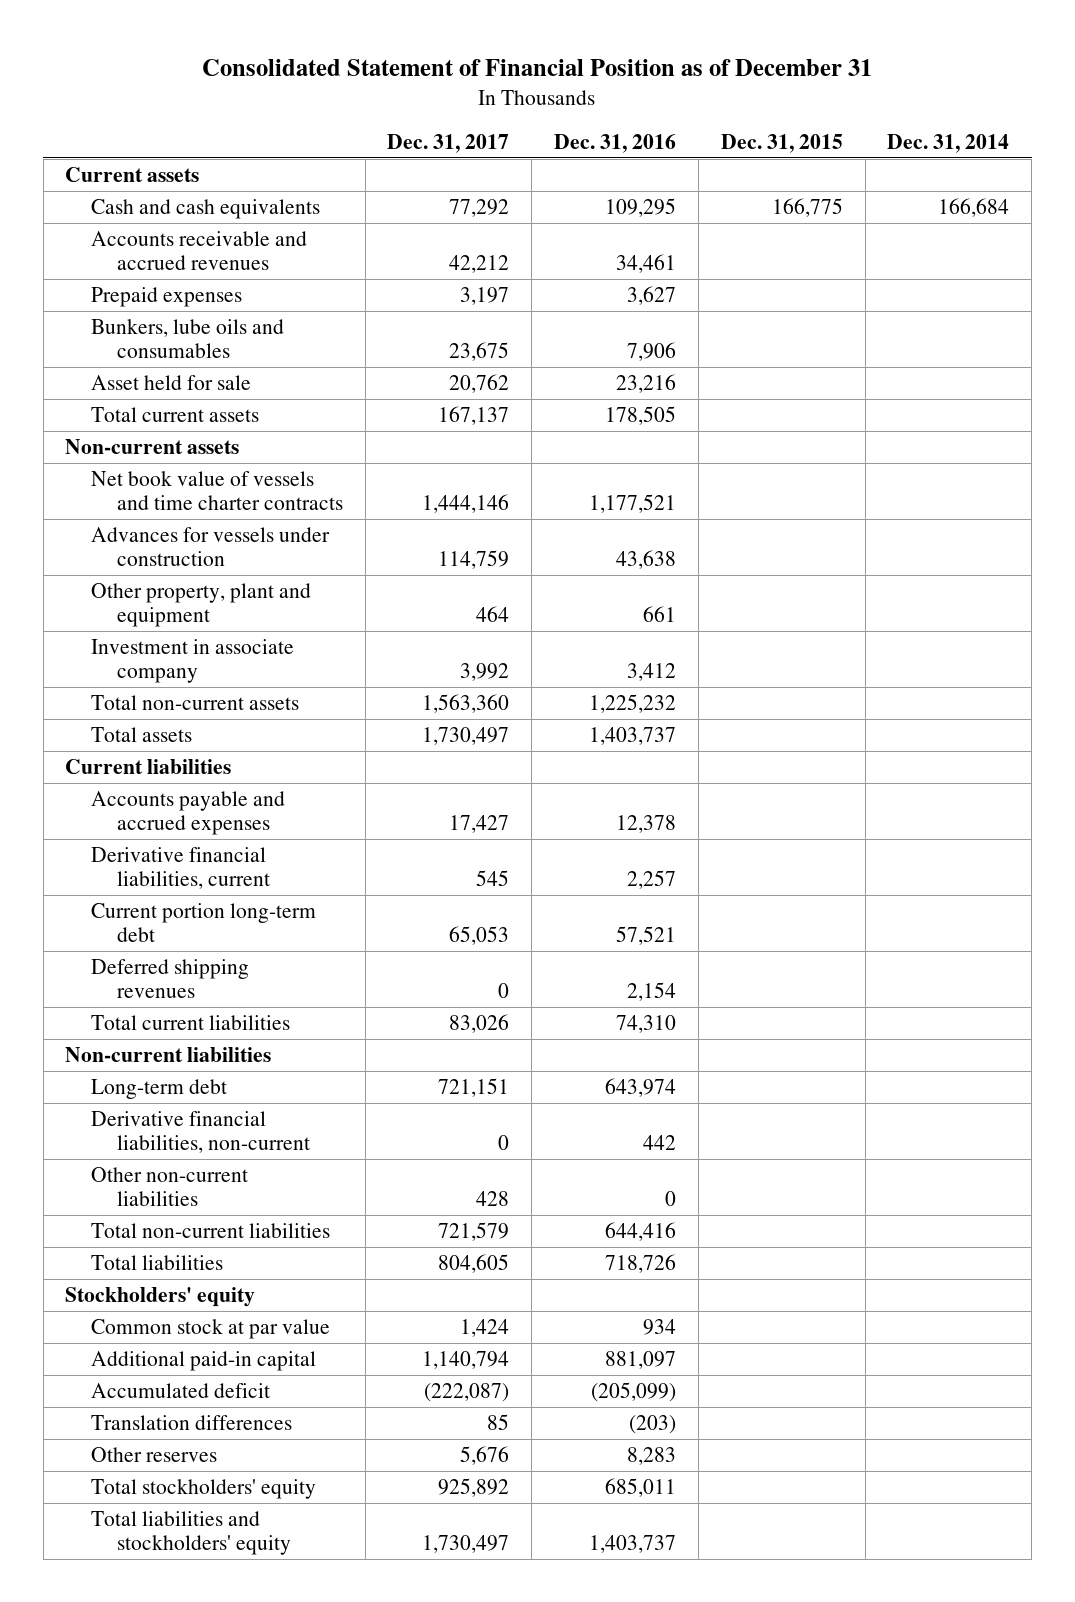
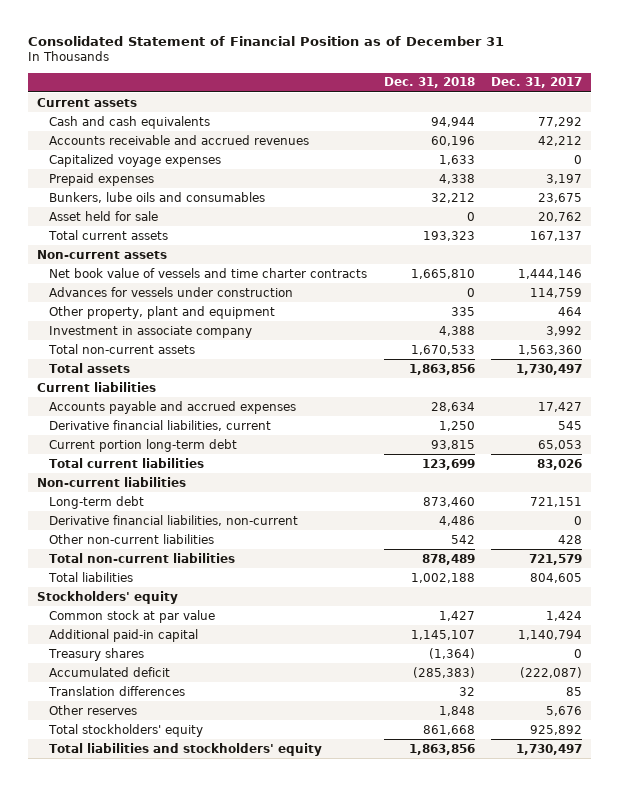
- | Dec. 31, 2017 | Dec. 31, 2016 | Dec. 31, 2015 | Dec. 31, 2014
+ | Dec. 31, 2018 | Dec. 31, 2017
+ Capitalized voyage expenses | 1,633 | 0
- Deferred shipping revenues | 0 | 2,154 | |
+ Treasury shares | (1,364) | 0

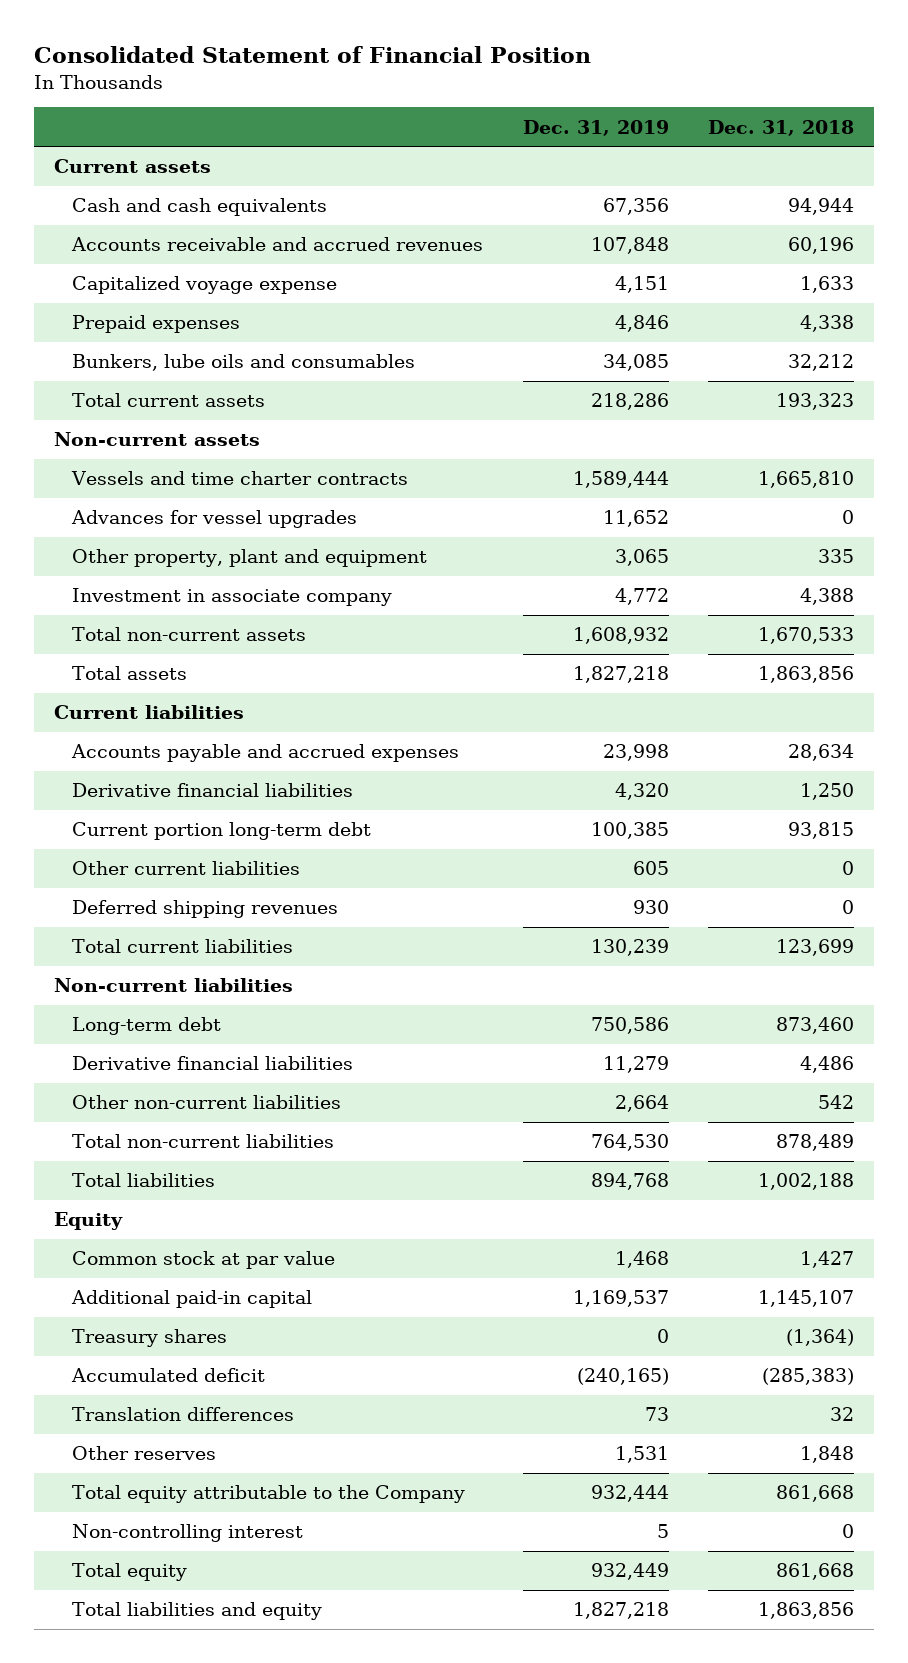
- Consolidated Statement of Financial Position as of December 31
+ Consolidated Statement of Financial Position
- | Dec. 31, 2018 | Dec. 31, 2017
+ | Dec. 31, 2019 | Dec. 31, 2018
- Capitalized voyage expenses | 1,633 | 0
+ Capitalized voyage expense | 4,151 | 1,633
- Asset held for sale | 0 | 20,762
- Net book value of vessels and time charter contracts | 1,665,810 | 1,444,146
- Advances for vessels under construction | 0 | 114,759
+ Vessels and time charter contracts | 1,589,444 | 1,665,810
+ Advances for vessel upgrades | 11,652 | 0
- Derivative financial liabilities, current | 1,250 | 545
+ Derivative financial liabilities | 4,320 | 1,250
+ Other current liabilities | 605 | 0
+ Deferred shipping revenues | 930 | 0
- Derivative financial liabilities, non-current | 4,486 | 0
+ Derivative financial liabilities | 11,279 | 4,486
- Stockholders' equity
+ Equity
- Total stockholders' equity | 861,668 | 925,892
- Total liabilities and stockholders' equity | 1,863,856 | 1,730,497
+ Total equity attributable to the Company | 932,444 | 861,668
+ Non-controlling interest | 5 | 0
+ Total equity | 932,449 | 861,668
+ Total liabilities and equity | 1,827,218 | 1,863,856

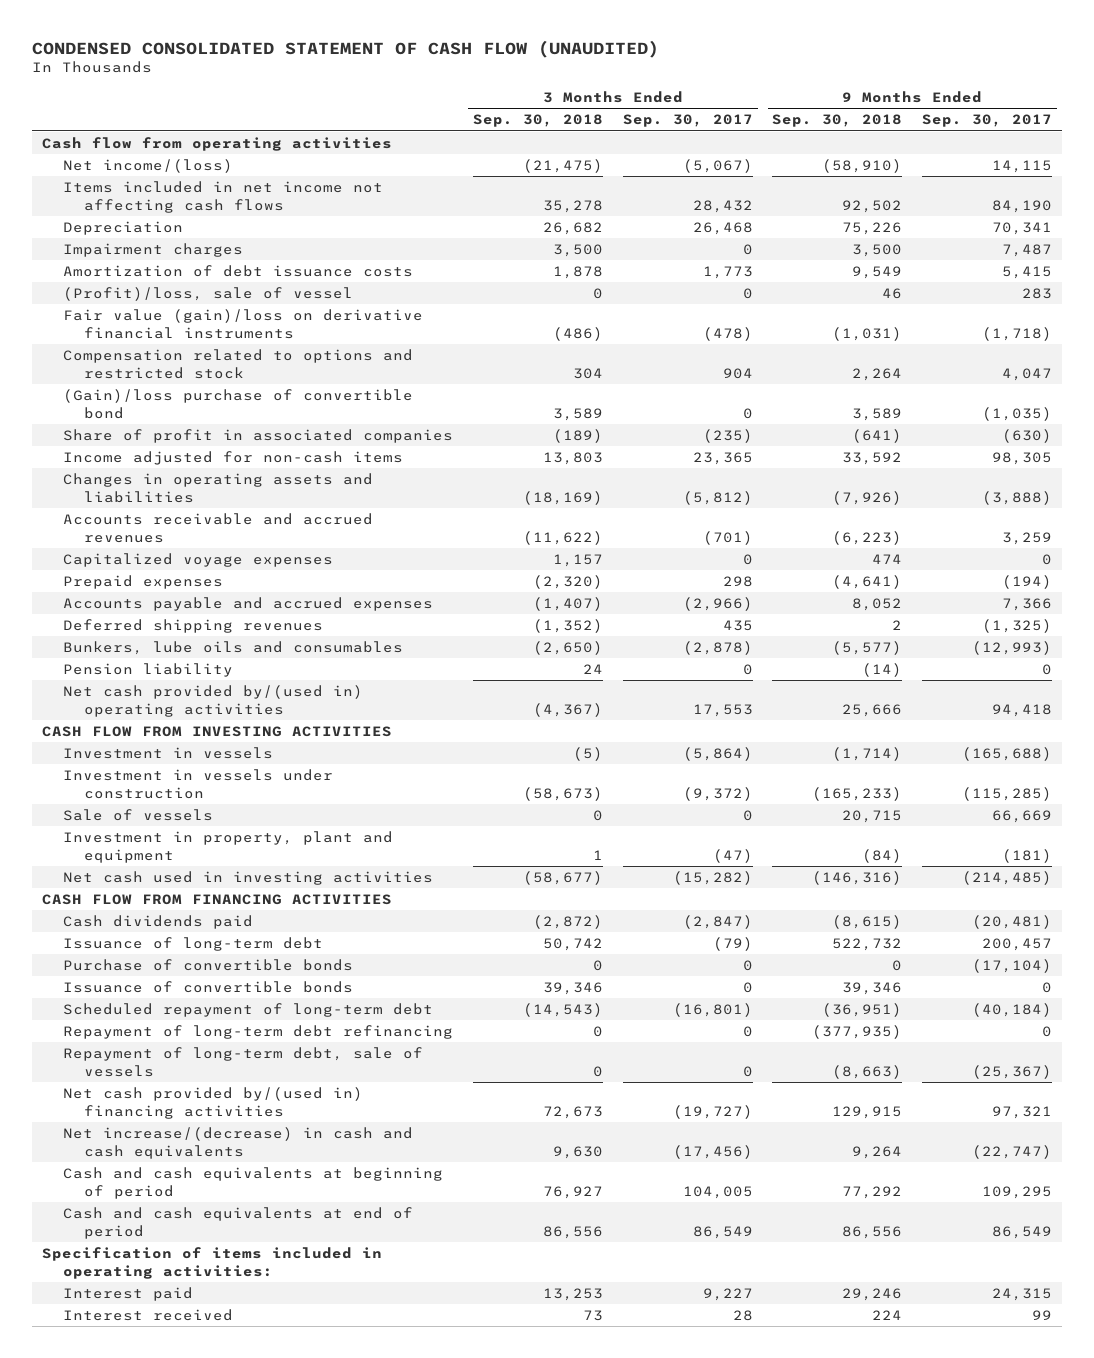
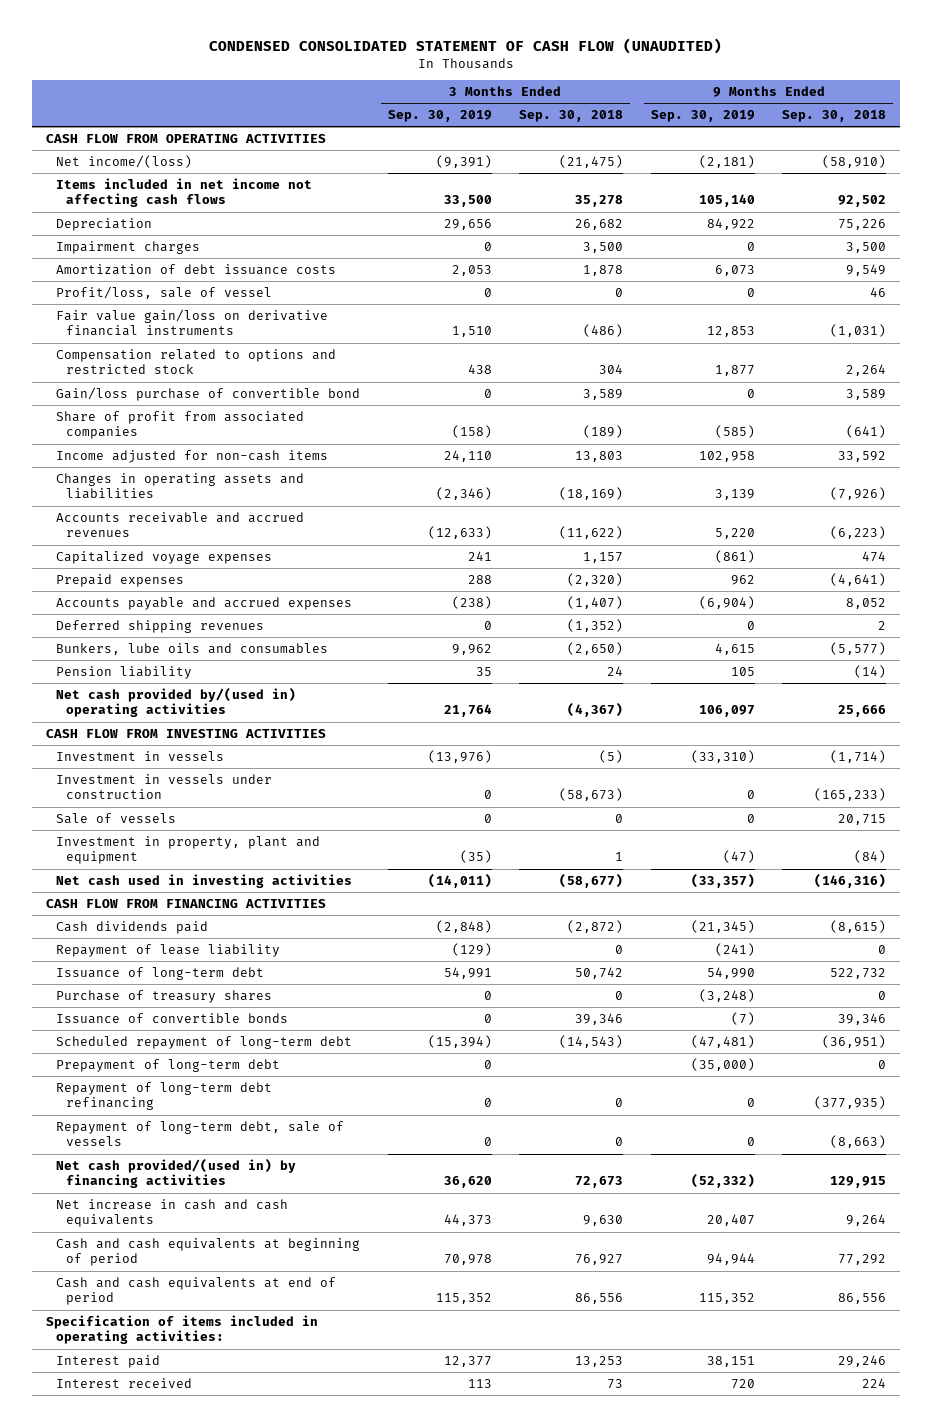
- | 3 Months Ended Sep. 30, 2018 | 3 Months Ended Sep. 30, 2017 | 9 Months Ended Sep. 30, 2018 | 9 Months Ended Sep. 30, 2017
+ | 3 Months Ended Sep. 30, 2019 | 3 Months Ended Sep. 30, 2018 | 9 Months Ended Sep. 30, 2019 | 9 Months Ended Sep. 30, 2018
- Cash flow from operating activities
+ CASH FLOW FROM OPERATING ACTIVITIES
- (Profit)/loss, sale of vessel | 0 | 0 | 46 | 283
- Fair value (gain)/loss on derivative financial instruments | (486) | (478) | (1,031) | (1,718)
+ Profit/loss, sale of vessel | 0 | 0 | 0 | 46
+ Fair value gain/loss on derivative financial instruments | 1,510 | (486) | 12,853 | (1,031)
- (Gain)/loss purchase of convertible bond | 3,589 | 0 | 3,589 | (1,035)
- Share of profit in associated companies | (189) | (235) | (641) | (630)
+ Gain/loss purchase of convertible bond | 0 | 3,589 | 0 | 3,589
+ Share of profit from associated companies | (158) | (189) | (585) | (641)
+ Repayment of lease liability | (129) | 0 | (241) | 0
- Purchase of convertible bonds | 0 | 0 | 0 | (17,104)
+ Purchase of treasury shares | 0 | 0 | (3,248) | 0
+ Prepayment of long-term debt | 0 | | (35,000) | 0
- Net cash provided by/(used in) financing activities | 72,673 | (19,727) | 129,915 | 97,321
- Net increase/(decrease) in cash and cash equivalents | 9,630 | (17,456) | 9,264 | (22,747)
+ Net cash provided/(used in) by financing activities | 36,620 | 72,673 | (52,332) | 129,915
+ Net increase in cash and cash equivalents | 44,373 | 9,630 | 20,407 | 9,264

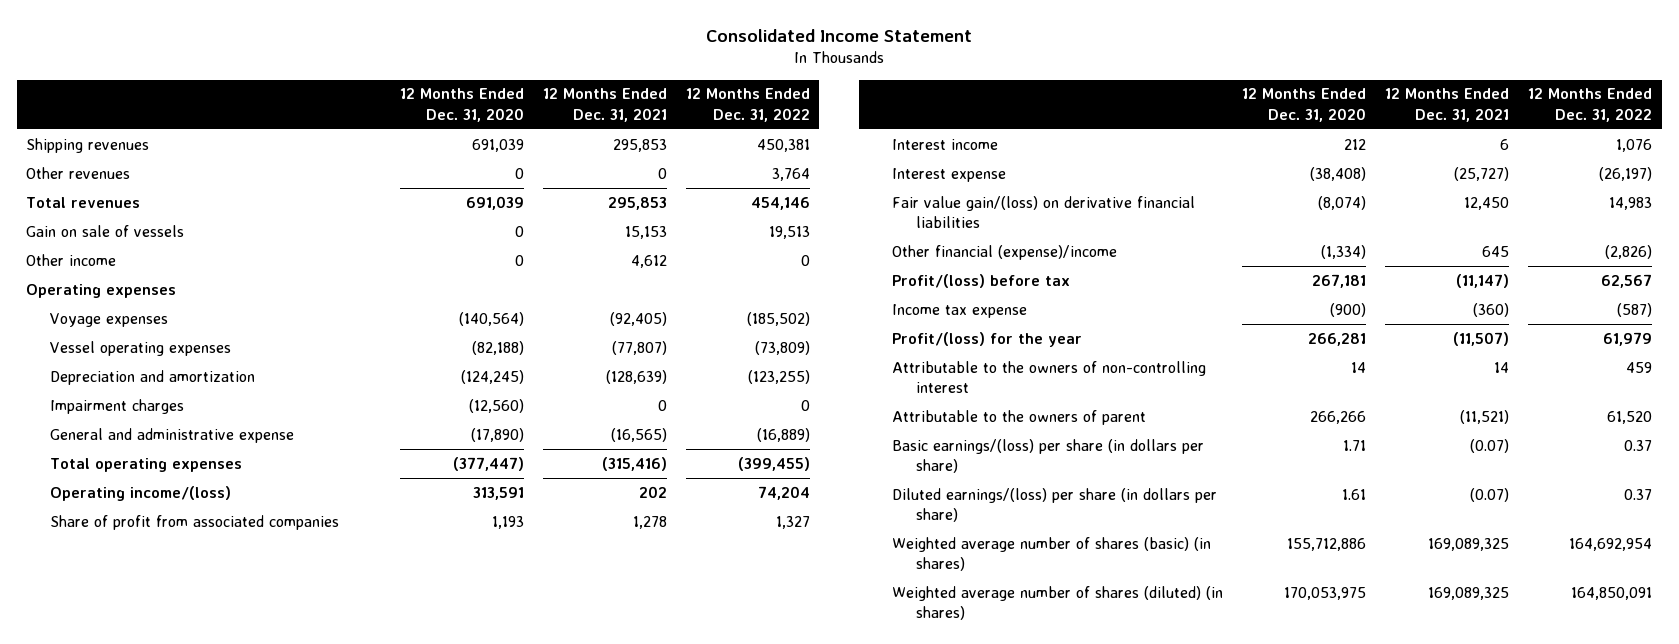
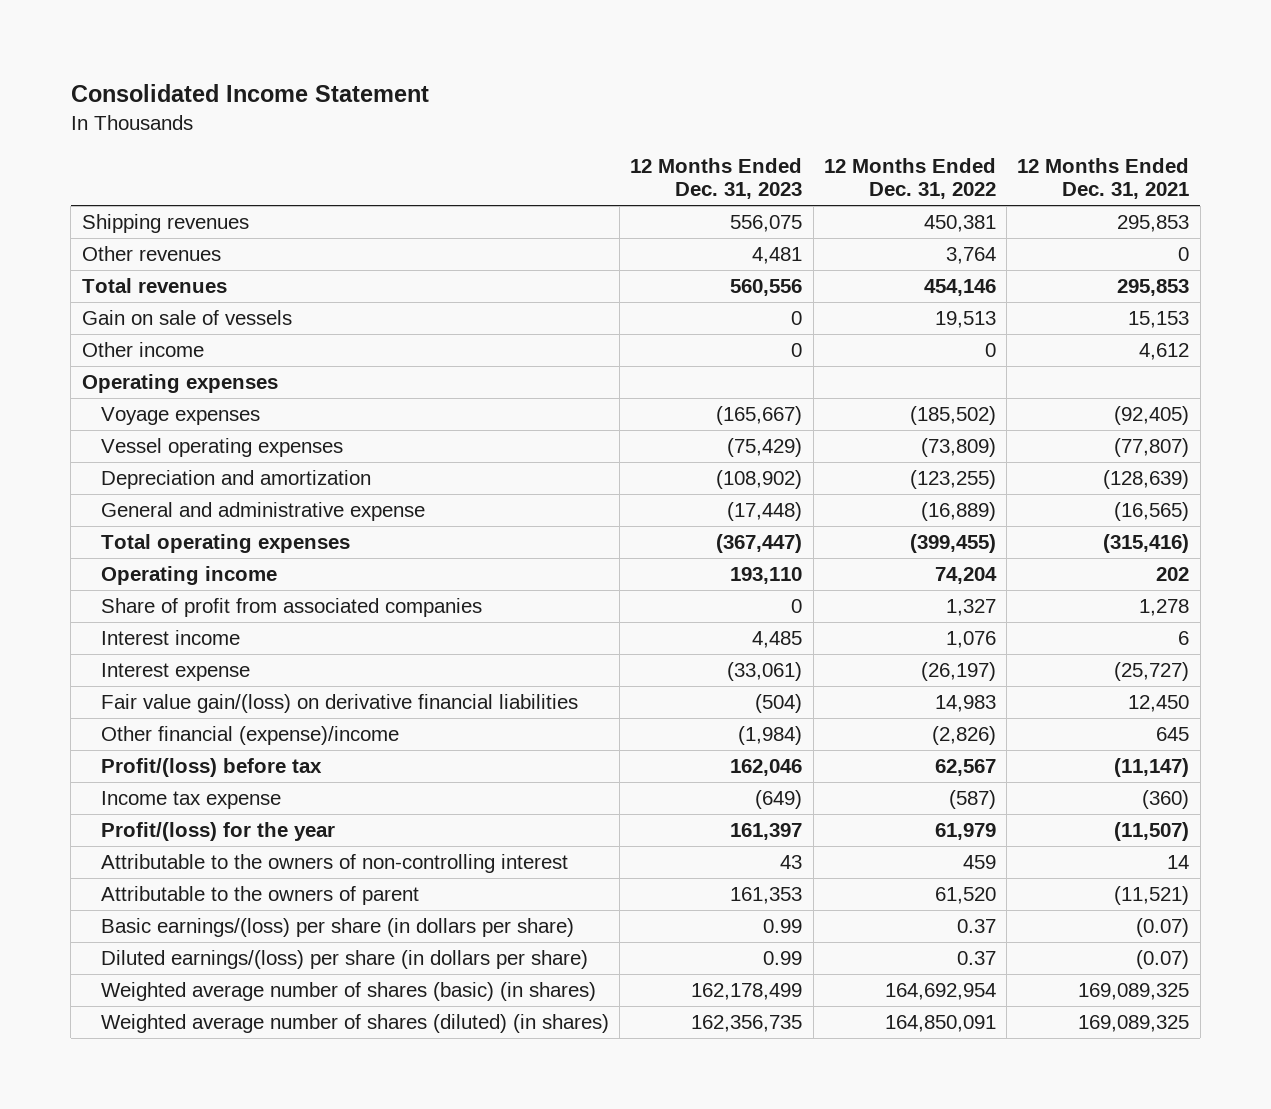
- | 12 Months Ended Dec. 31, 2020 | 12 Months Ended Dec. 31, 2021 | 12 Months Ended Dec. 31, 2022
+ | 12 Months Ended Dec. 31, 2023 | 12 Months Ended Dec. 31, 2022 | 12 Months Ended Dec. 31, 2021
- Impairment charges | (12,560) | 0 | 0
- Operating income/(loss) | 313,591 | 202 | 74,204
+ Operating income | 193,110 | 74,204 | 202

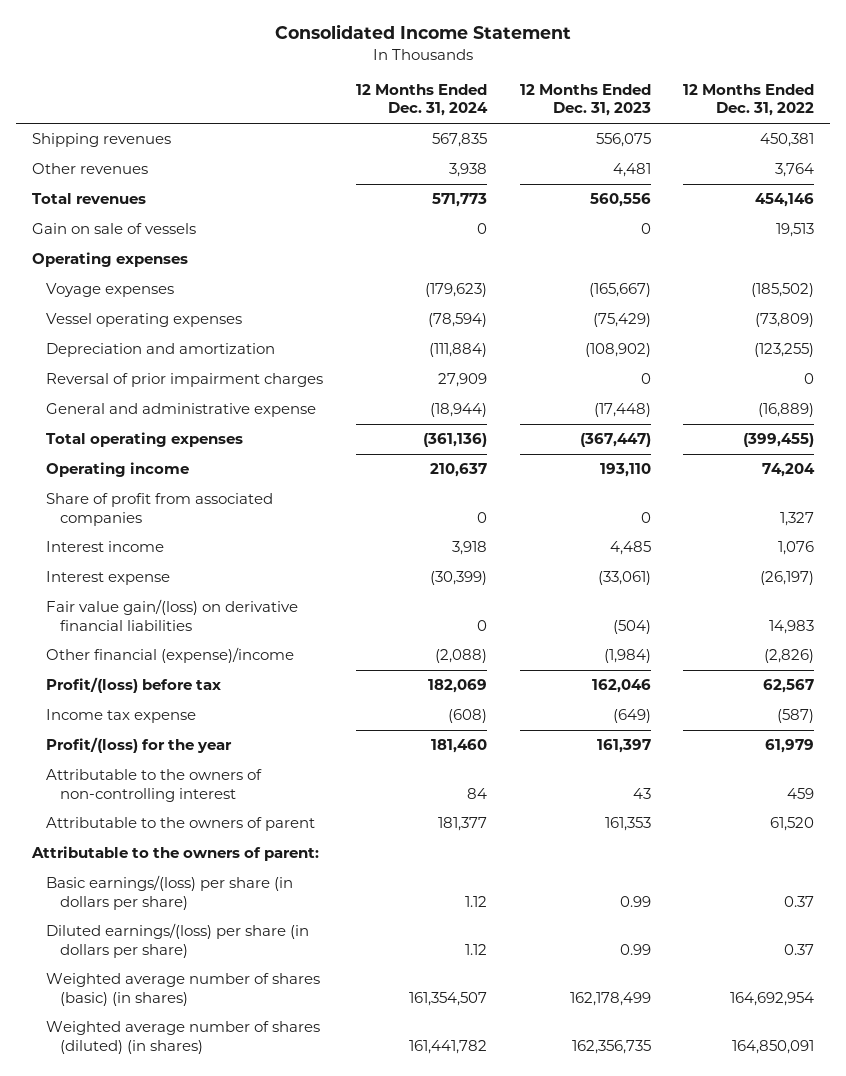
- | 12 Months Ended Dec. 31, 2023 | 12 Months Ended Dec. 31, 2022 | 12 Months Ended Dec. 31, 2021
+ | 12 Months Ended Dec. 31, 2024 | 12 Months Ended Dec. 31, 2023 | 12 Months Ended Dec. 31, 2022
- Other income | 0 | 0 | 4,612
+ Reversal of prior impairment charges | 27,909 | 0 | 0
+ Attributable to the owners of parent:

